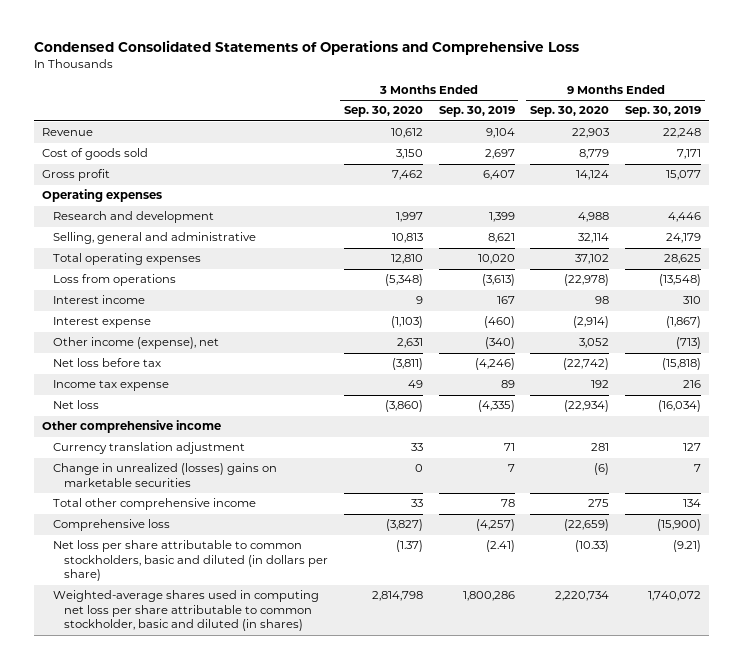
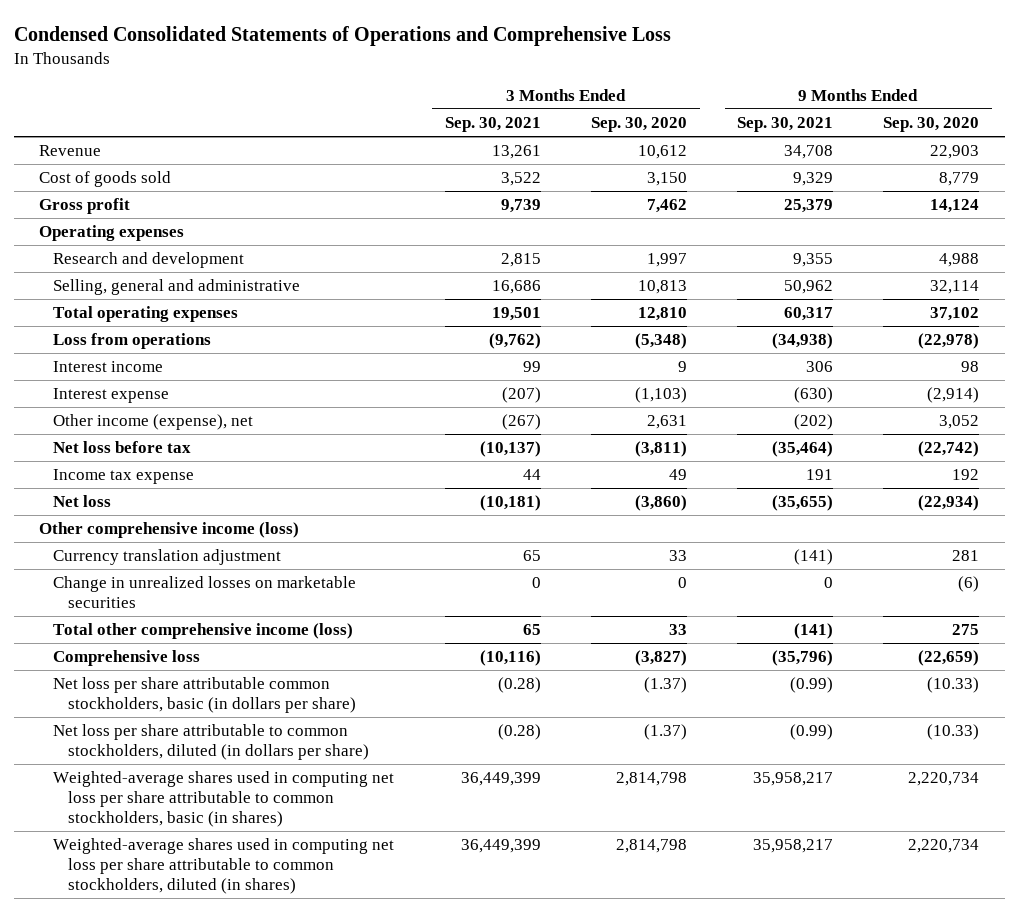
- | 3 Months Ended Sep. 30, 2020 | 3 Months Ended Sep. 30, 2019 | 9 Months Ended Sep. 30, 2020 | 9 Months Ended Sep. 30, 2019
+ | 3 Months Ended Sep. 30, 2021 | 3 Months Ended Sep. 30, 2020 | 9 Months Ended Sep. 30, 2021 | 9 Months Ended Sep. 30, 2020
- Other comprehensive income
+ Other comprehensive income (loss)
- Change in unrealized (losses) gains on marketable securities | 0 | 7 | (6) | 7
- Total other comprehensive income | 33 | 78 | 275 | 134
+ Change in unrealized losses on marketable securities | 0 | 0 | 0 | (6)
+ Total other comprehensive income (loss) | 65 | 33 | (141) | 275
- Net loss per share attributable to common stockholders, basic and diluted (in dollars per share) | (1.37) | (2.41) | (10.33) | (9.21)
- Weighted-average shares used in computing net loss per share attributable to common stockholder, basic and diluted (in shares) | 2,814,798 | 1,800,286 | 2,220,734 | 1,740,072
+ Net loss per share attributable common stockholders, basic (in dollars per share) | (0.28) | (1.37) | (0.99) | (10.33)
+ Net loss per share attributable to common stockholders, diluted (in dollars per share) | (0.28) | (1.37) | (0.99) | (10.33)
+ Weighted-average shares used in computing net loss per share attributable to common stockholders, basic (in shares) | 36,449,399 | 2,814,798 | 35,958,217 | 2,220,734
+ Weighted-average shares used in computing net loss per share attributable to common stockholders, diluted (in shares) | 36,449,399 | 2,814,798 | 35,958,217 | 2,220,734

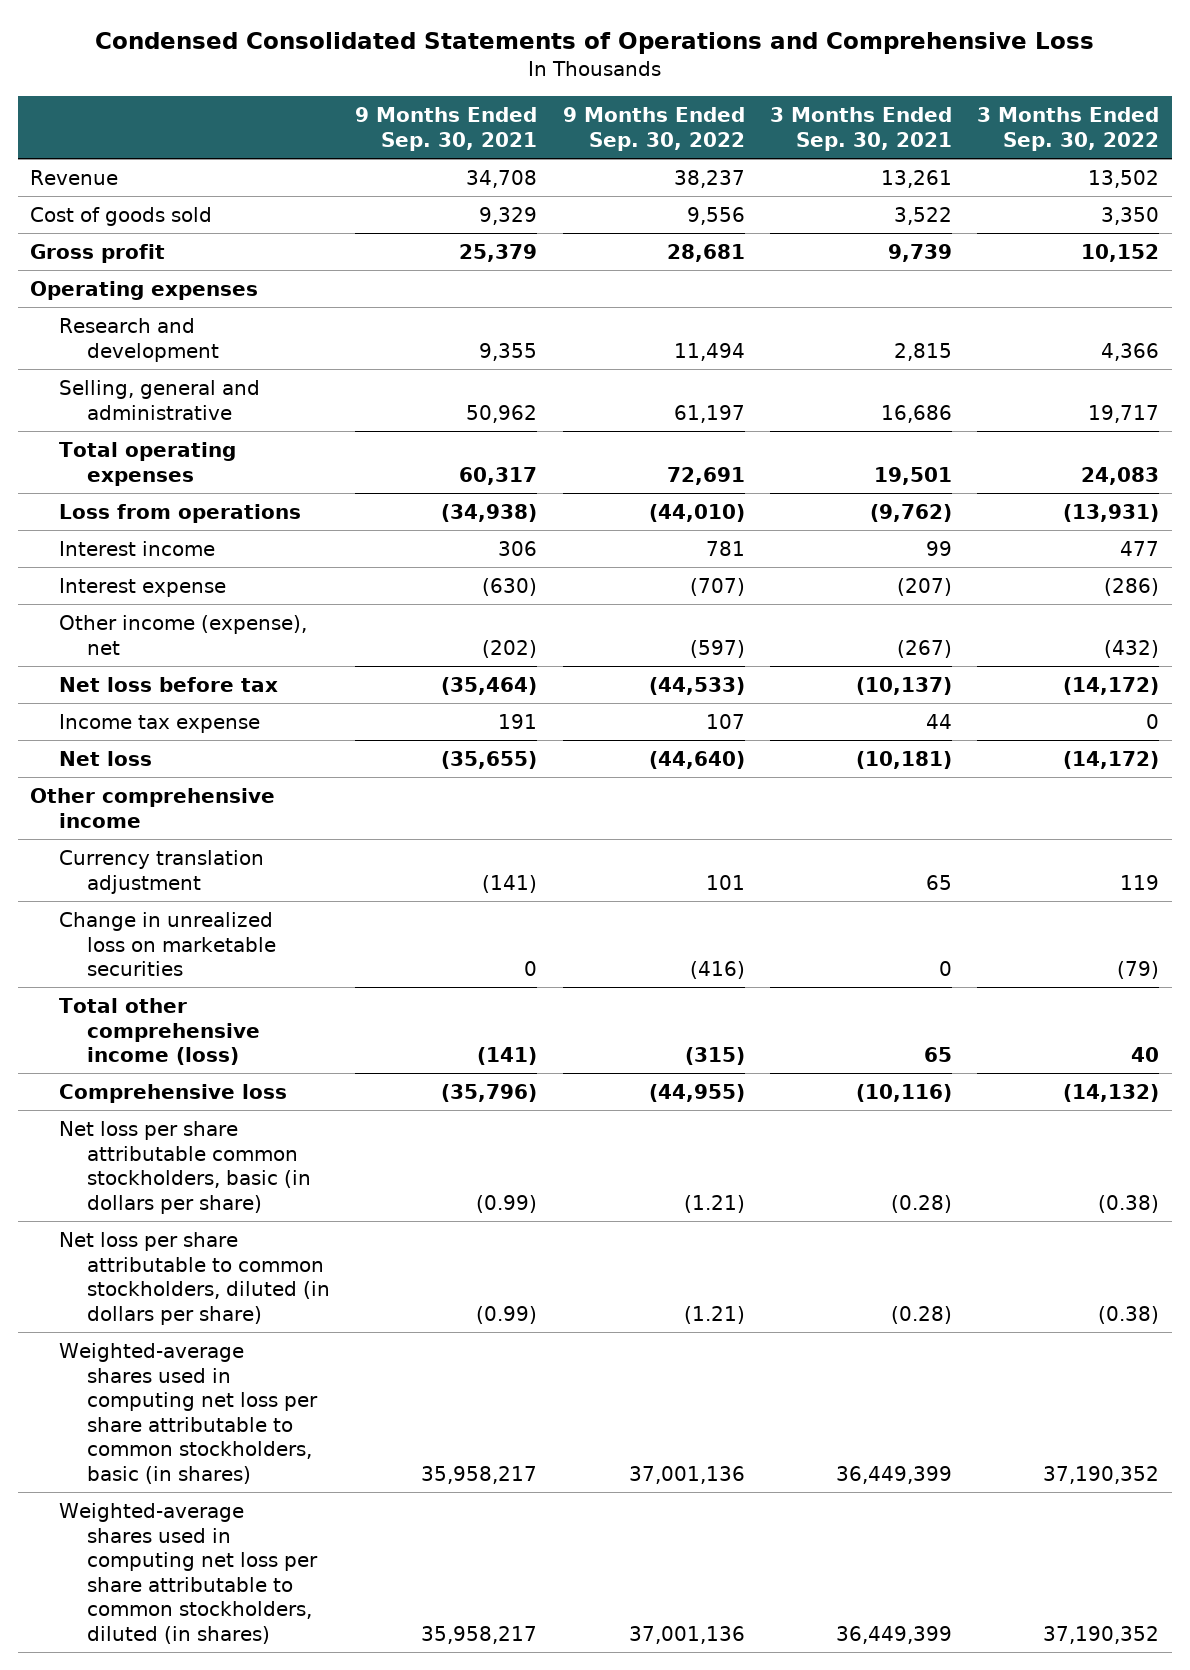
- | 3 Months Ended Sep. 30, 2021 | 3 Months Ended Sep. 30, 2020 | 9 Months Ended Sep. 30, 2021 | 9 Months Ended Sep. 30, 2020
+ | 9 Months Ended Sep. 30, 2021 | 9 Months Ended Sep. 30, 2022 | 3 Months Ended Sep. 30, 2021 | 3 Months Ended Sep. 30, 2022
- Other comprehensive income (loss)
+ Other comprehensive income
- Change in unrealized losses on marketable securities | 0 | 0 | 0 | (6)
+ Change in unrealized loss on marketable securities | 0 | (416) | 0 | (79)

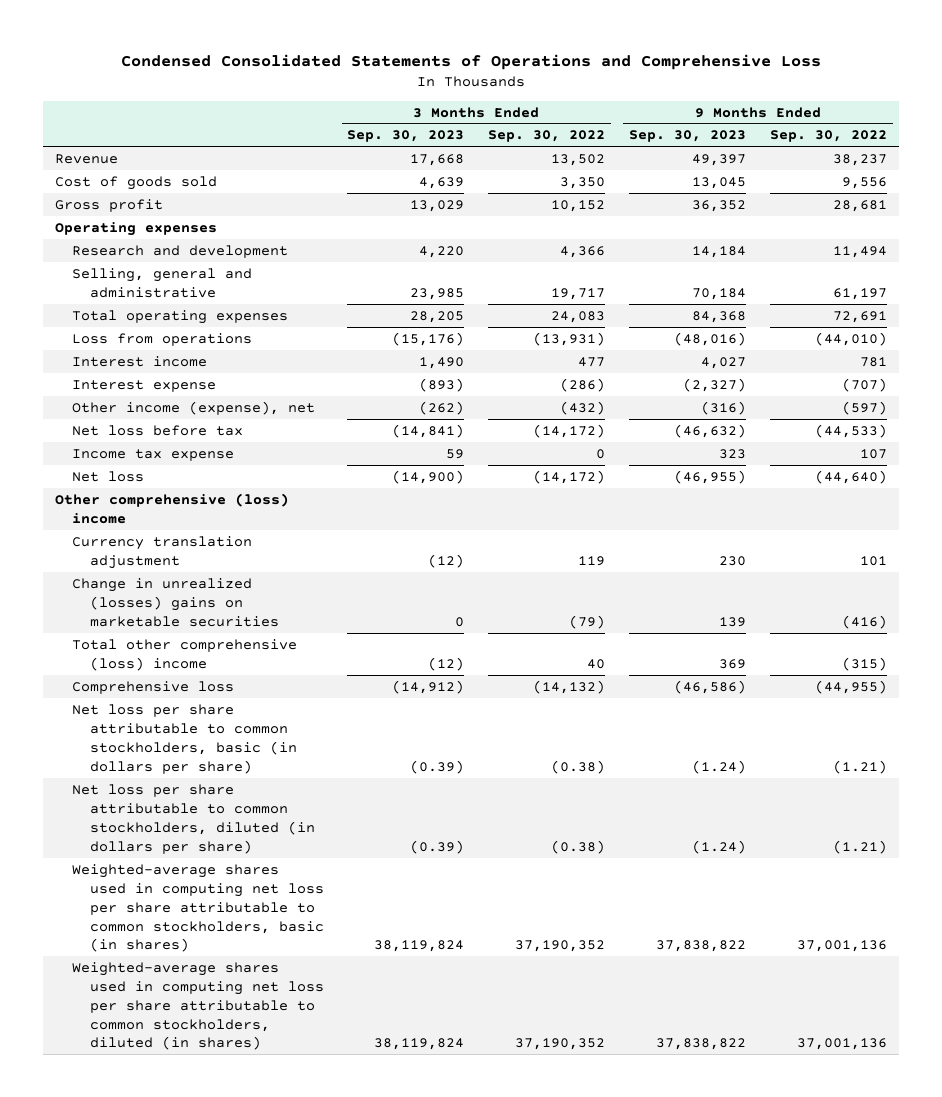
- | 9 Months Ended Sep. 30, 2021 | 9 Months Ended Sep. 30, 2022 | 3 Months Ended Sep. 30, 2021 | 3 Months Ended Sep. 30, 2022
+ | 3 Months Ended Sep. 30, 2023 | 3 Months Ended Sep. 30, 2022 | 9 Months Ended Sep. 30, 2023 | 9 Months Ended Sep. 30, 2022
- Other comprehensive income
+ Other comprehensive (loss) income
- Change in unrealized loss on marketable securities | 0 | (416) | 0 | (79)
- Total other comprehensive income (loss) | (141) | (315) | 65 | 40
+ Change in unrealized (losses) gains on marketable securities | 0 | (79) | 139 | (416)
+ Total other comprehensive (loss) income | (12) | 40 | 369 | (315)
- Net loss per share attributable common stockholders, basic (in dollars per share) | (0.99) | (1.21) | (0.28) | (0.38)
+ Net loss per share attributable to common stockholders, basic (in dollars per share) | (0.39) | (0.38) | (1.24) | (1.21)

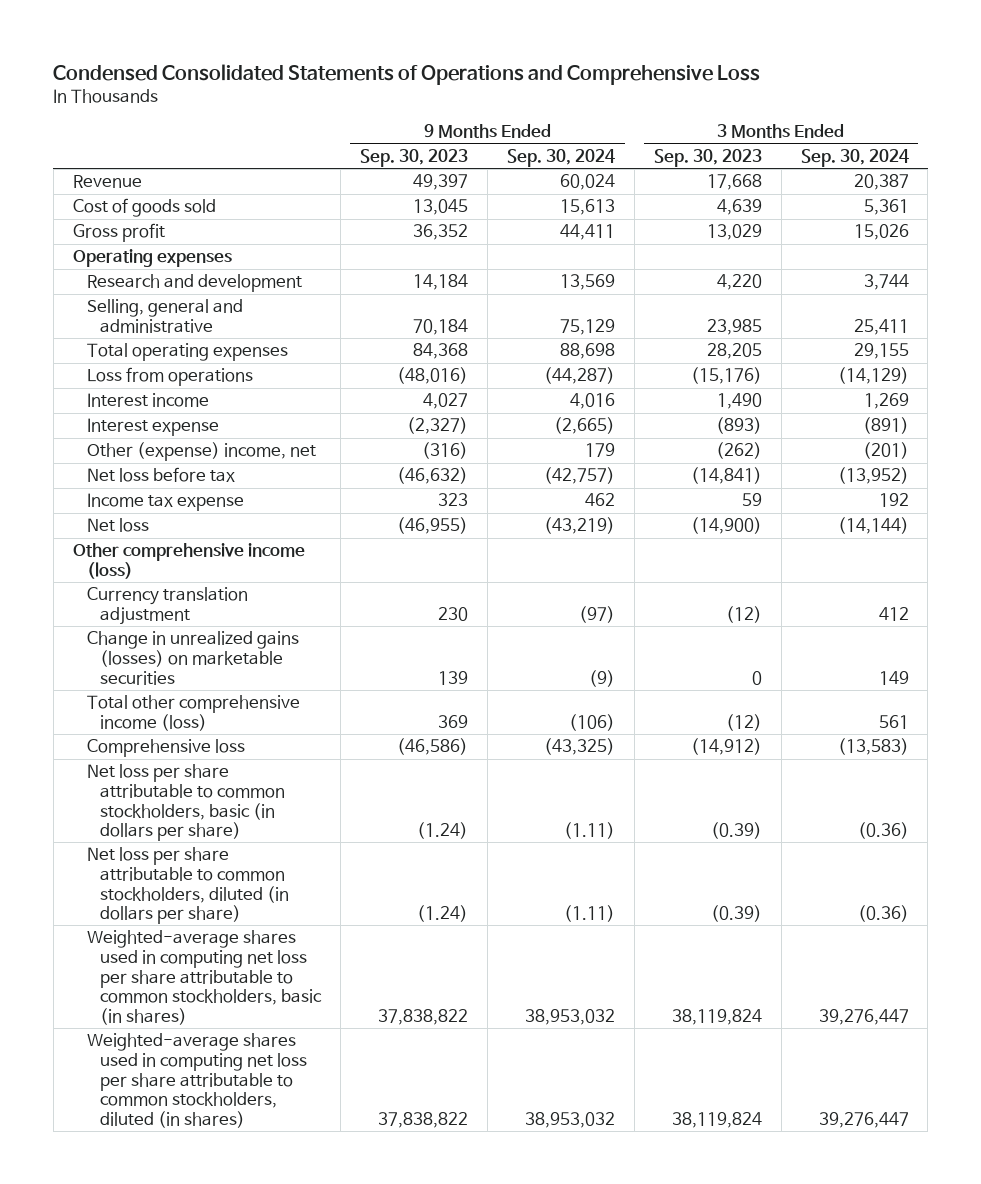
- | 3 Months Ended Sep. 30, 2023 | 3 Months Ended Sep. 30, 2022 | 9 Months Ended Sep. 30, 2023 | 9 Months Ended Sep. 30, 2022
+ | 9 Months Ended Sep. 30, 2023 | 9 Months Ended Sep. 30, 2024 | 3 Months Ended Sep. 30, 2023 | 3 Months Ended Sep. 30, 2024
- Other income (expense), net | (262) | (432) | (316) | (597)
+ Other (expense) income, net | (316) | 179 | (262) | (201)
- Other comprehensive (loss) income
+ Other comprehensive income (loss)
- Change in unrealized (losses) gains on marketable securities | 0 | (79) | 139 | (416)
- Total other comprehensive (loss) income | (12) | 40 | 369 | (315)
+ Change in unrealized gains (losses) on marketable securities | 139 | (9) | 0 | 149
+ Total other comprehensive income (loss) | 369 | (106) | (12) | 561

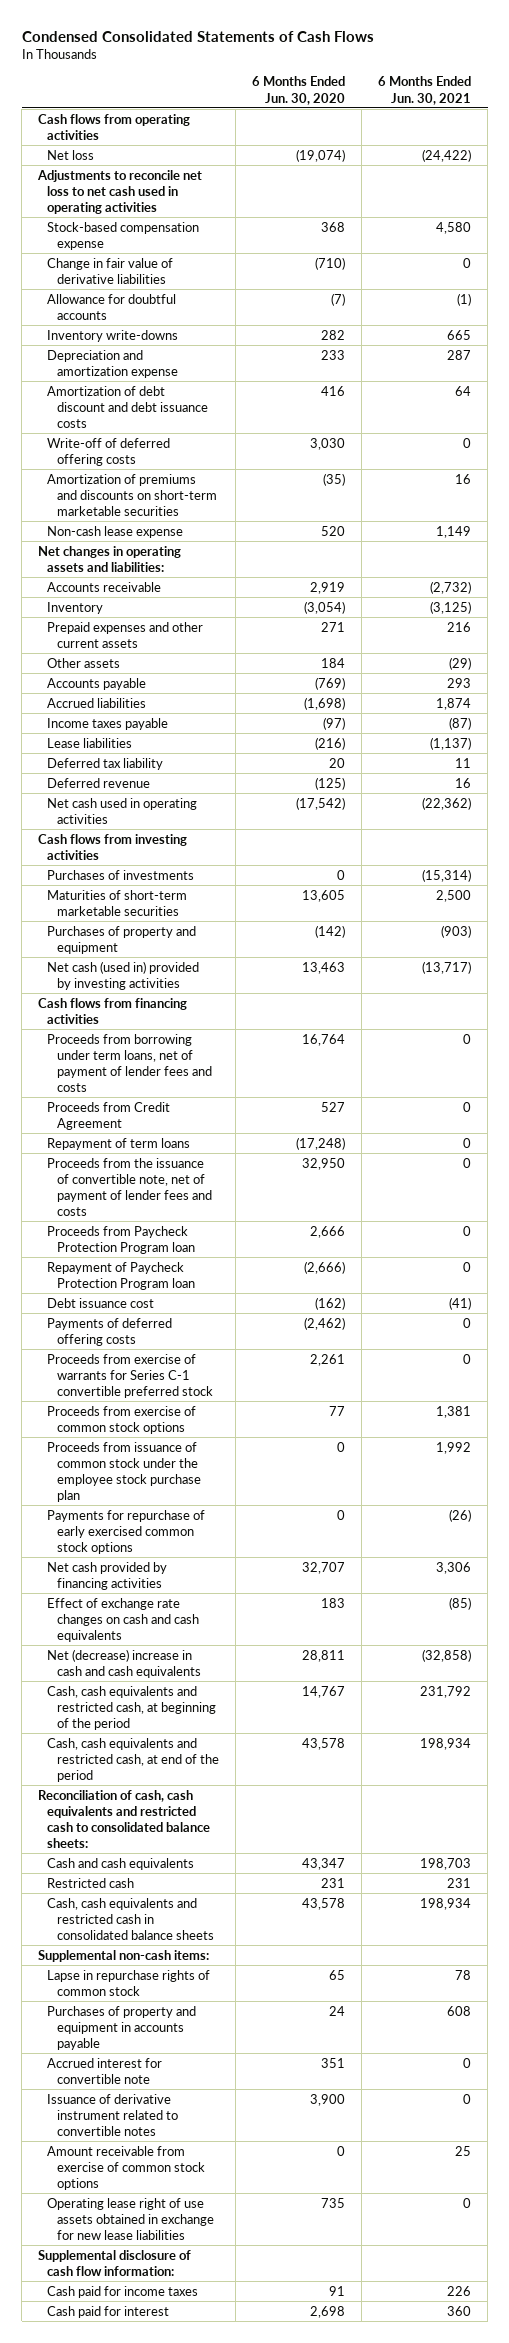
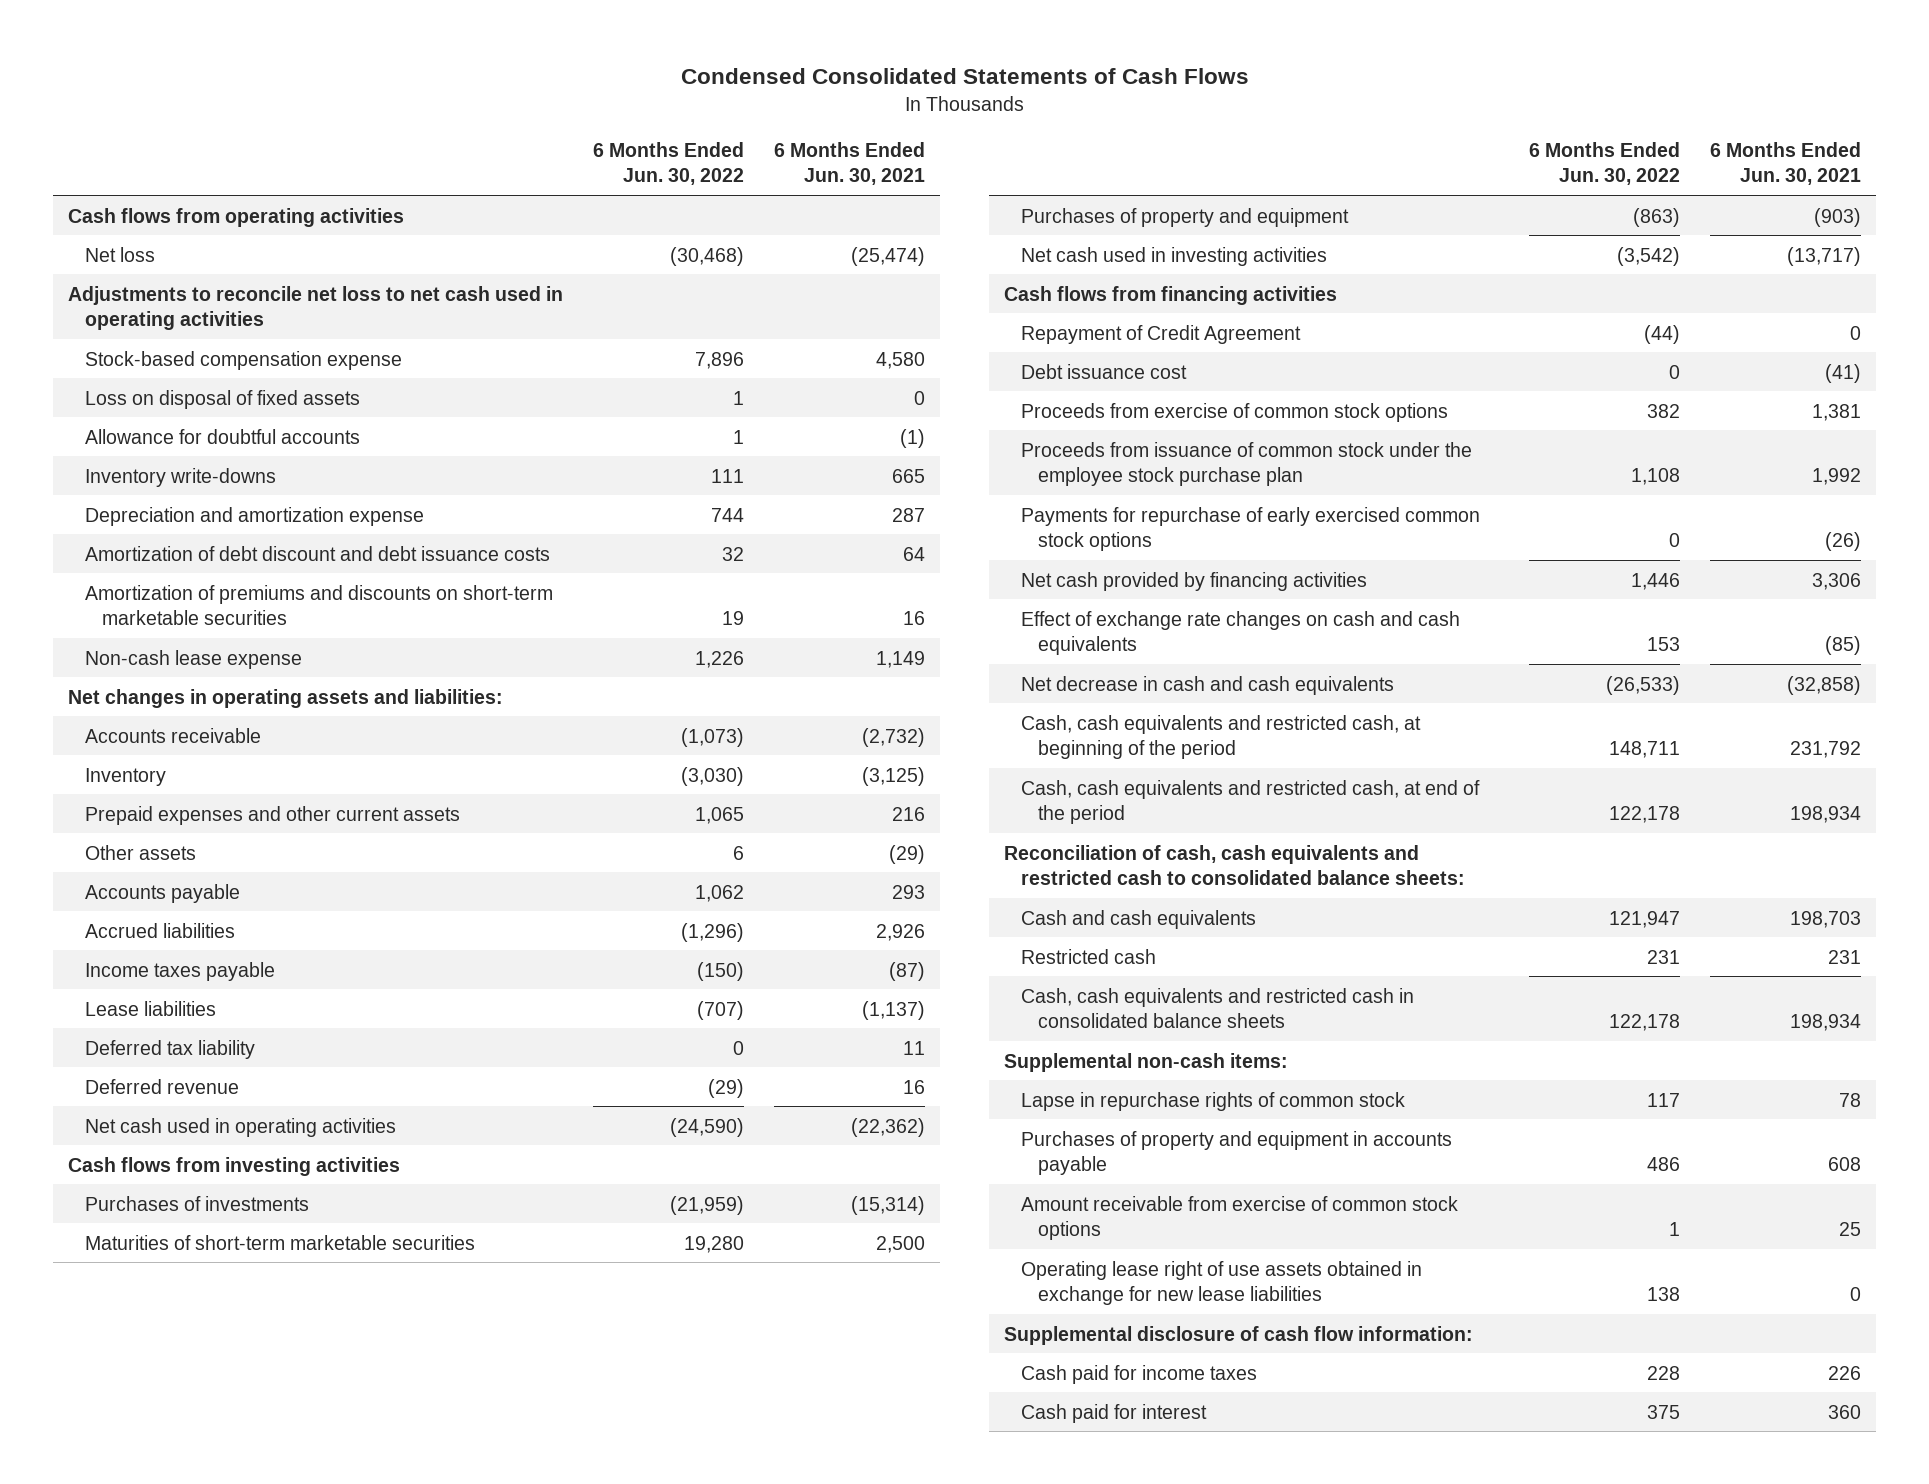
- | 6 Months Ended Jun. 30, 2020 | 6 Months Ended Jun. 30, 2021
+ | 6 Months Ended Jun. 30, 2022 | 6 Months Ended Jun. 30, 2021
- Net loss | (19,074) | (24,422)
+ Net loss | (30,468) | (25,474)
- Change in fair value of derivative liabilities | (710) | 0
+ Loss on disposal of fixed assets | 1 | 0
- Write-off of deferred offering costs | 3,030 | 0
- Accrued liabilities | (1,698) | 1,874
+ Accrued liabilities | (1,296) | 2,926
- Net cash (used in) provided by investing activities | 13,463 | (13,717)
+ Net cash used in investing activities | (3,542) | (13,717)
- Proceeds from borrowing under term loans, net of payment of lender fees and costs | 16,764 | 0
- Proceeds from Credit Agreement | 527 | 0
- Repayment of term loans | (17,248) | 0
- Proceeds from the issuance of convertible note, net of payment of lender fees and costs | 32,950 | 0
- Proceeds from Paycheck Protection Program loan | 2,666 | 0
- Repayment of Paycheck Protection Program loan | (2,666) | 0
+ Repayment of Credit Agreement | (44) | 0
- Payments of deferred offering costs | (2,462) | 0
- Proceeds from exercise of warrants for Series C-1 convertible preferred stock | 2,261 | 0
- Net (decrease) increase in cash and cash equivalents | 28,811 | (32,858)
+ Net decrease in cash and cash equivalents | (26,533) | (32,858)
- Accrued interest for convertible note | 351 | 0
- Issuance of derivative instrument related to convertible notes | 3,900 | 0

